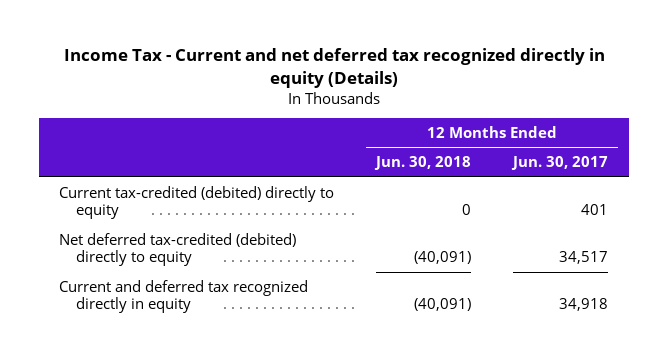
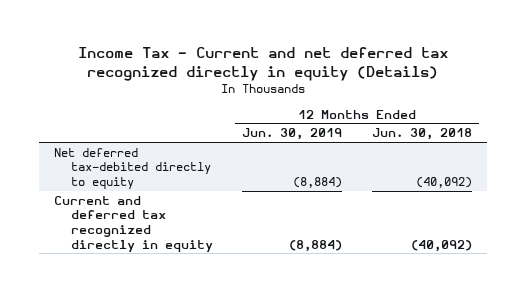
- | 12 Months Ended Jun. 30, 2018 | 12 Months Ended Jun. 30, 2017
+ | 12 Months Ended Jun. 30, 2019 | 12 Months Ended Jun. 30, 2018
- Current tax-credited (debited) directly to equity | 0 | 401
- Net deferred tax-credited (debited) directly to equity | (40,091) | 34,517
- Current and deferred tax recognized directly in equity | (40,091) | 34,918
+ Net deferred tax-debited directly to equity | (8,884) | (40,092)
+ Current and deferred tax recognized directly in equity | (8,884) | (40,092)

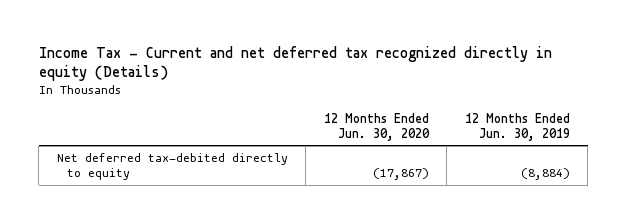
- | 12 Months Ended Jun. 30, 2019 | 12 Months Ended Jun. 30, 2018
+ | 12 Months Ended Jun. 30, 2020 | 12 Months Ended Jun. 30, 2019
- Current and deferred tax recognized directly in equity | (8,884) | (40,092)

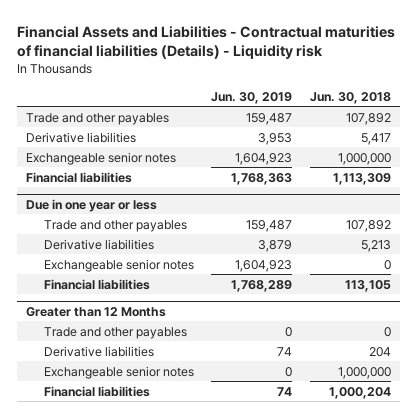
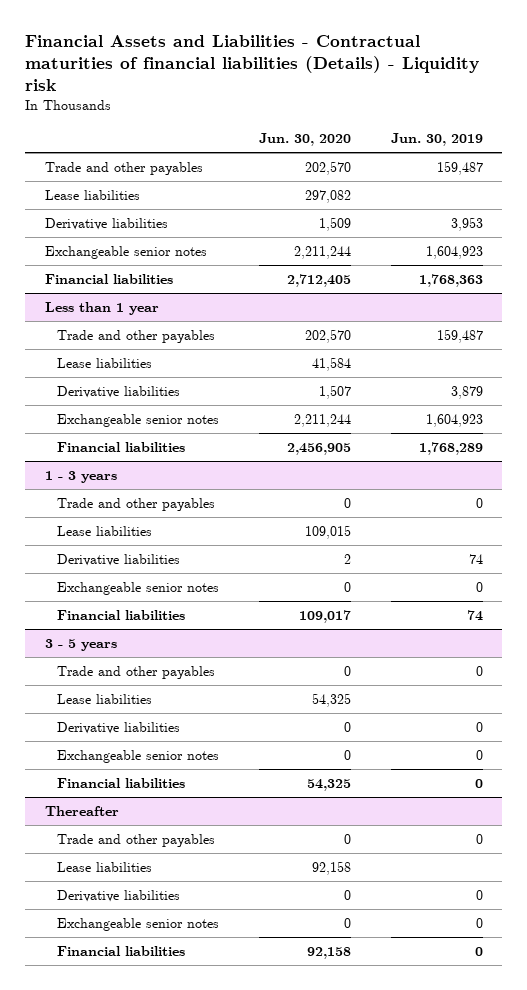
- | Jun. 30, 2019 | Jun. 30, 2018
+ | Jun. 30, 2020 | Jun. 30, 2019
+ Lease liabilities | 297,082 |
- Due in one year or less
+ Less than 1 year
+ Lease liabilities | 41,584 |
- Greater than 12 Months
+ 1 - 3 years
+ Lease liabilities | 109,015 |
+ 3 - 5 years
+ Trade and other payables | 0 | 0
+ Lease liabilities | 54,325 |
+ Derivative liabilities | 0 | 0
+ Exchangeable senior notes | 0 | 0
+ Financial liabilities | 54,325 | 0
+ Thereafter
+ Trade and other payables | 0 | 0
+ Lease liabilities | 92,158 |
+ Derivative liabilities | 0 | 0
+ Exchangeable senior notes | 0 | 0
+ Financial liabilities | 92,158 | 0

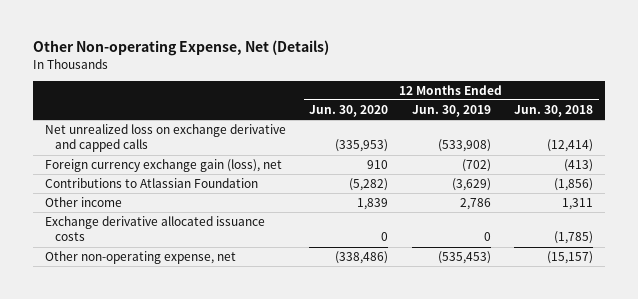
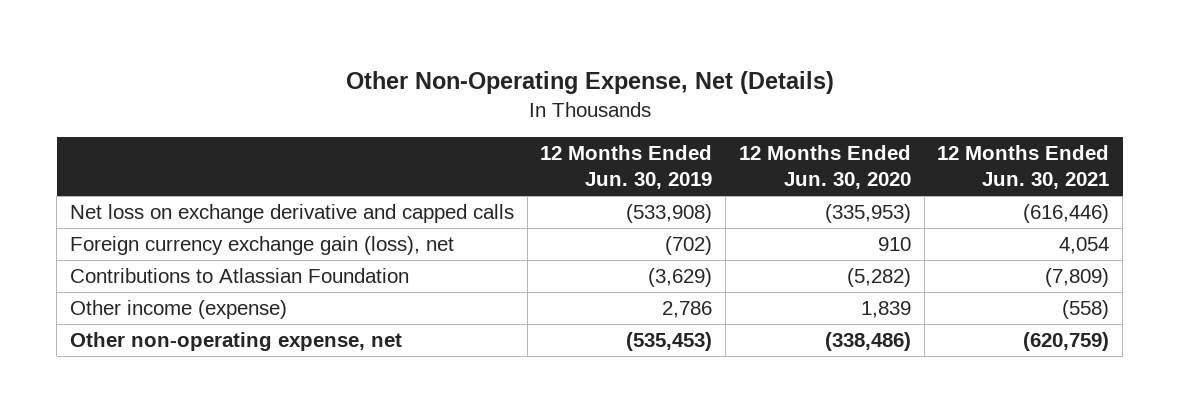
- Other Non-operating Expense, Net (Details)
+ Other Non-Operating Expense, Net (Details)
- | 12 Months Ended Jun. 30, 2020 | 12 Months Ended Jun. 30, 2019 | 12 Months Ended Jun. 30, 2018
+ | 12 Months Ended Jun. 30, 2019 | 12 Months Ended Jun. 30, 2020 | 12 Months Ended Jun. 30, 2021
- Net unrealized loss on exchange derivative and capped calls | (335,953) | (533,908) | (12,414)
+ Net loss on exchange derivative and capped calls | (533,908) | (335,953) | (616,446)
- Other income | 1,839 | 2,786 | 1,311
- Exchange derivative allocated issuance costs | 0 | 0 | (1,785)
+ Other income (expense) | 2,786 | 1,839 | (558)

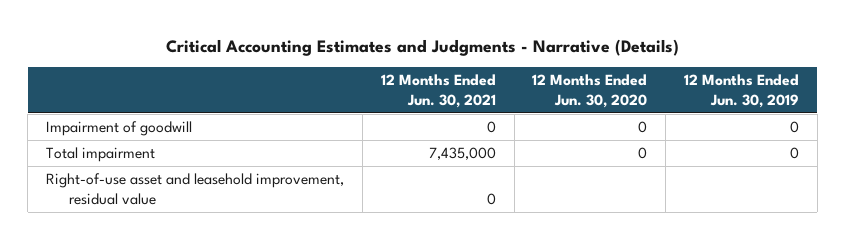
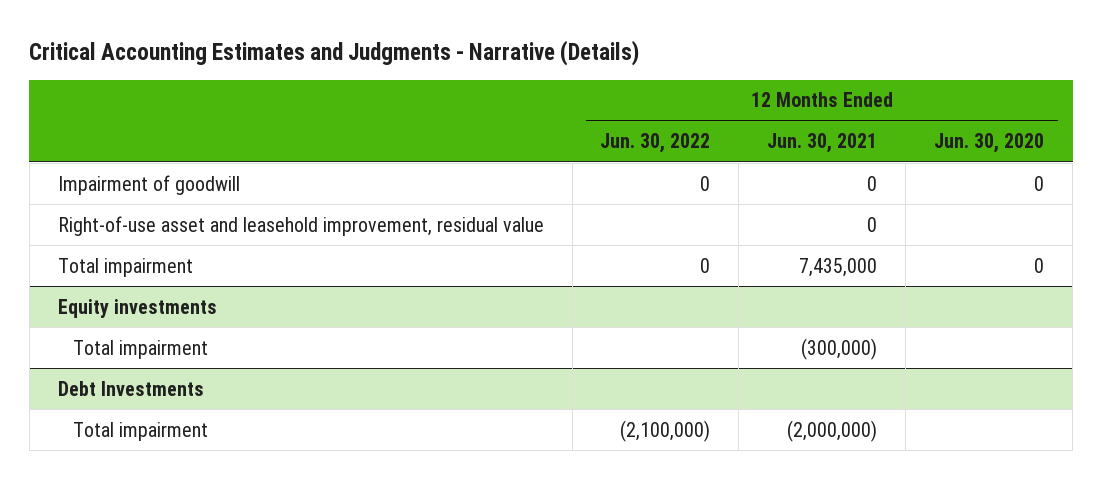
- | 12 Months Ended Jun. 30, 2021 | 12 Months Ended Jun. 30, 2020 | 12 Months Ended Jun. 30, 2019
+ | 12 Months Ended Jun. 30, 2022 | 12 Months Ended Jun. 30, 2021 | 12 Months Ended Jun. 30, 2020
moved down: Total impairment | 0 | 7,435,000 | 0
+ Equity investments
+ Total impairment | | (300,000) |
+ Debt Investments
+ Total impairment | (2,100,000) | (2,000,000) |

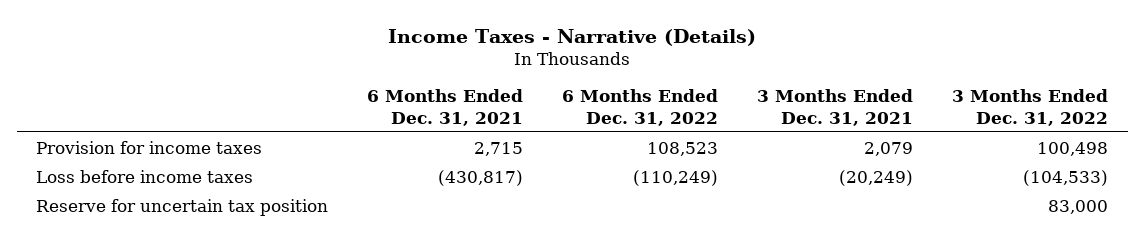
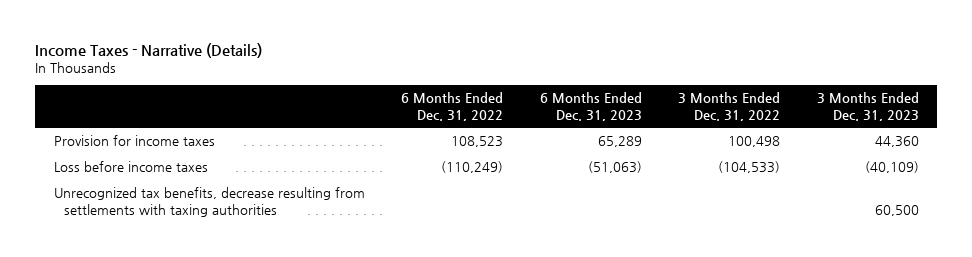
- | 6 Months Ended Dec. 31, 2021 | 6 Months Ended Dec. 31, 2022 | 3 Months Ended Dec. 31, 2021 | 3 Months Ended Dec. 31, 2022
+ | 6 Months Ended Dec. 31, 2022 | 6 Months Ended Dec. 31, 2023 | 3 Months Ended Dec. 31, 2022 | 3 Months Ended Dec. 31, 2023
- Reserve for uncertain tax position | | | | 83,000
+ Unrecognized tax benefits, decrease resulting from settlements with taxing authorities | | | | 60,500

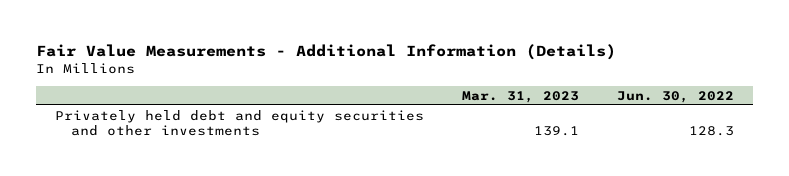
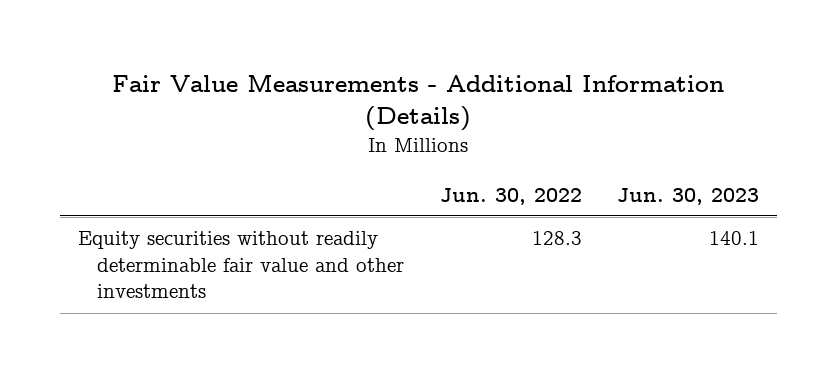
- | Mar. 31, 2023 | Jun. 30, 2022
+ | Jun. 30, 2022 | Jun. 30, 2023
- Privately held debt and equity securities and other investments | 139.1 | 128.3
+ Equity securities without readily determinable fair value and other investments | 128.3 | 140.1

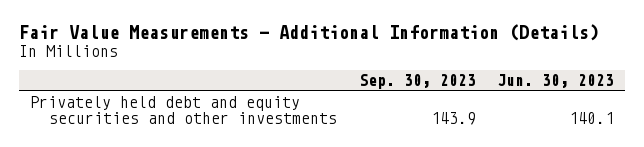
- | Jun. 30, 2022 | Jun. 30, 2023
+ | Sep. 30, 2023 | Jun. 30, 2023
- Equity securities without readily determinable fair value and other investments | 128.3 | 140.1
+ Privately held debt and equity securities and other investments | 143.9 | 140.1

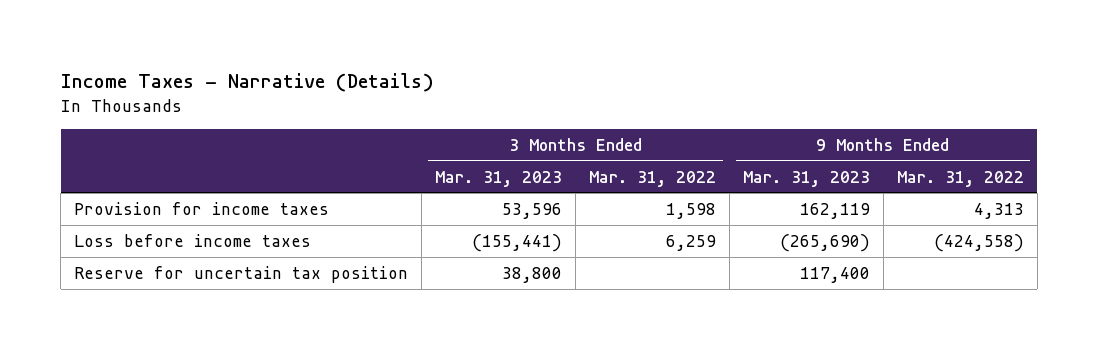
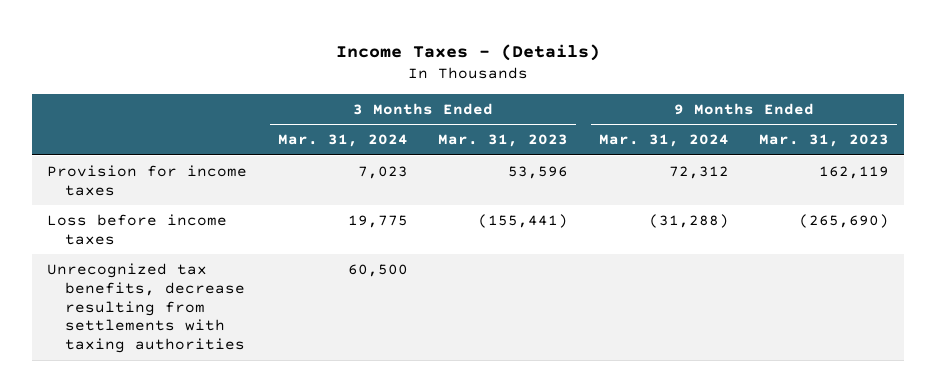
- Income Taxes - Narrative (Details)
+ Income Taxes - (Details)
- | 3 Months Ended Mar. 31, 2023 | 3 Months Ended Mar. 31, 2022 | 9 Months Ended Mar. 31, 2023 | 9 Months Ended Mar. 31, 2022
+ | 3 Months Ended Mar. 31, 2024 | 3 Months Ended Mar. 31, 2023 | 9 Months Ended Mar. 31, 2024 | 9 Months Ended Mar. 31, 2023
- Reserve for uncertain tax position | 38,800 | | 117,400 |
+ Unrecognized tax benefits, decrease resulting from settlements with taxing authorities | 60,500 | | |

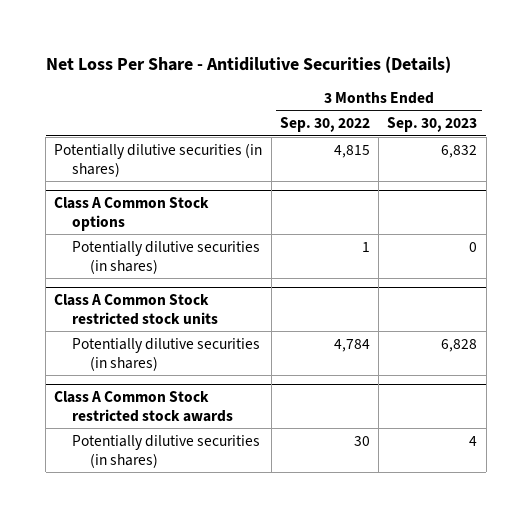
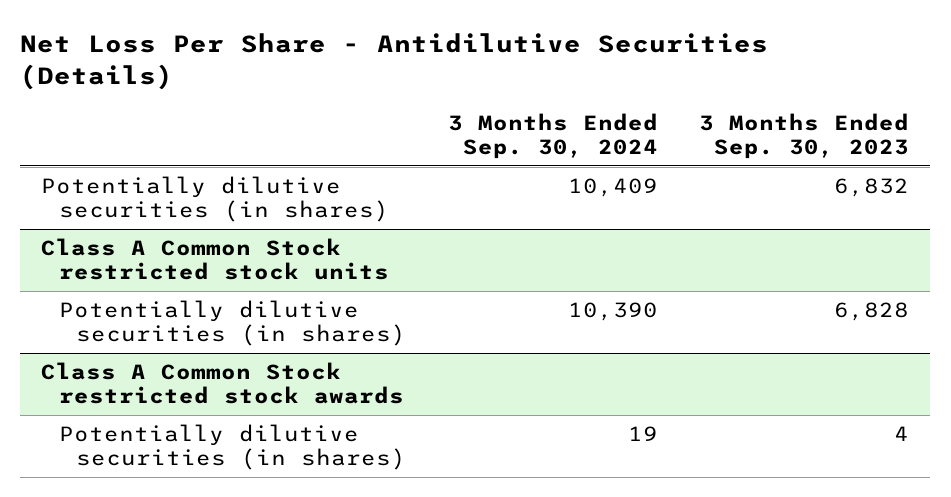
- | 3 Months Ended Sep. 30, 2022 | 3 Months Ended Sep. 30, 2023
+ | 3 Months Ended Sep. 30, 2024 | 3 Months Ended Sep. 30, 2023
- Class A Common Stock options
- Potentially dilutive securities (in shares) | 1 | 0

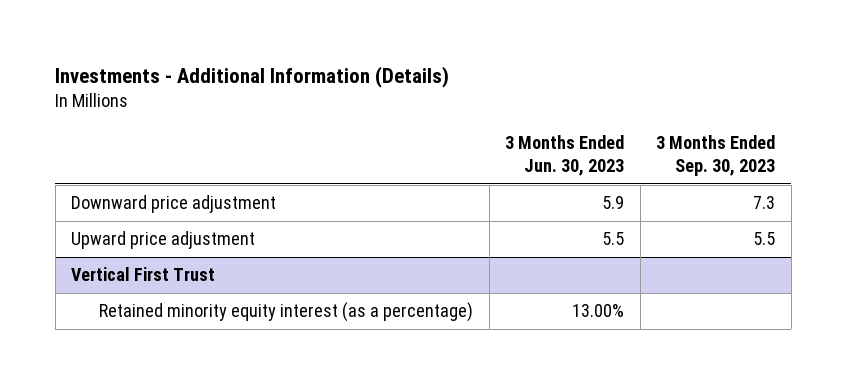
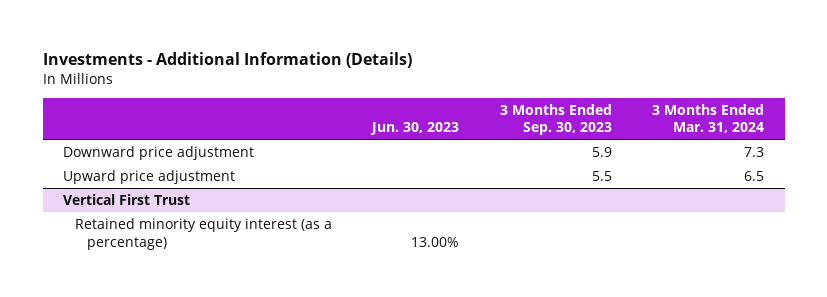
- | 3 Months Ended Jun. 30, 2023 | 3 Months Ended Sep. 30, 2023
+ | Jun. 30, 2023 | 3 Months Ended Sep. 30, 2023 | 3 Months Ended Mar. 31, 2024
- Downward price adjustment | 5.9 | 7.3
+ Downward price adjustment | | 5.9 | 7.3

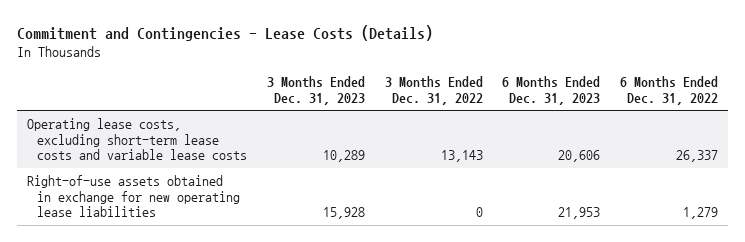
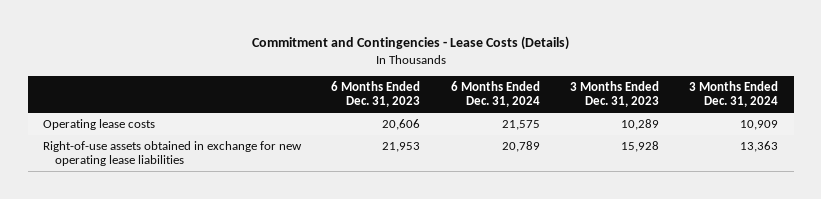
- | 3 Months Ended Dec. 31, 2023 | 3 Months Ended Dec. 31, 2022 | 6 Months Ended Dec. 31, 2023 | 6 Months Ended Dec. 31, 2022
+ | 6 Months Ended Dec. 31, 2023 | 6 Months Ended Dec. 31, 2024 | 3 Months Ended Dec. 31, 2023 | 3 Months Ended Dec. 31, 2024
- Operating lease costs, excluding short-term lease costs and variable lease costs | 10,289 | 13,143 | 20,606 | 26,337
+ Operating lease costs | 20,606 | 21,575 | 10,289 | 10,909

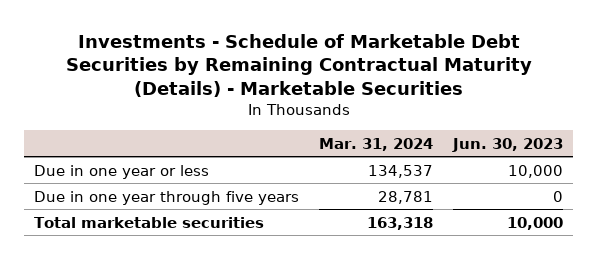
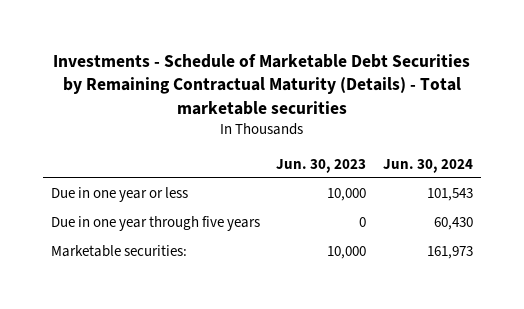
- Investments - Schedule of Marketable Debt Securities by Remaining Contractual Maturity (Details) - Marketable Securities
+ Investments - Schedule of Marketable Debt Securities by Remaining Contractual Maturity (Details) - Total marketable securities
- | Mar. 31, 2024 | Jun. 30, 2023
+ | Jun. 30, 2023 | Jun. 30, 2024
- Total marketable securities | 163,318 | 10,000
+ Marketable securities: | 10,000 | 161,973

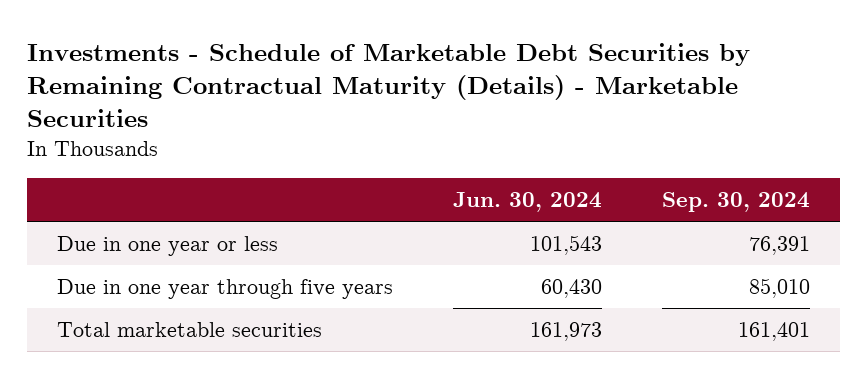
- Investments - Schedule of Marketable Debt Securities by Remaining Contractual Maturity (Details) - Total marketable securities
+ Investments - Schedule of Marketable Debt Securities by Remaining Contractual Maturity (Details) - Marketable Securities
- | Jun. 30, 2023 | Jun. 30, 2024
+ | Jun. 30, 2024 | Sep. 30, 2024
- Marketable securities: | 10,000 | 161,973
+ Total marketable securities | 161,973 | 161,401

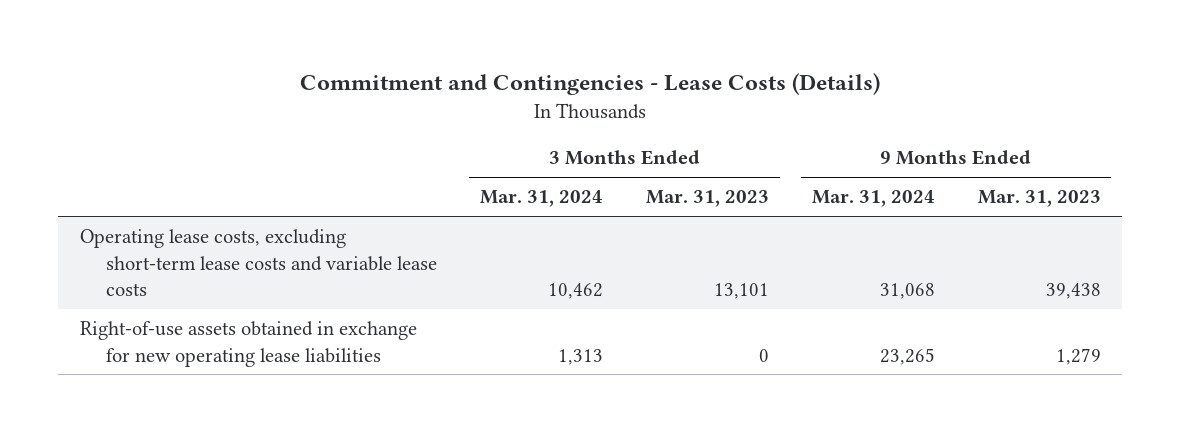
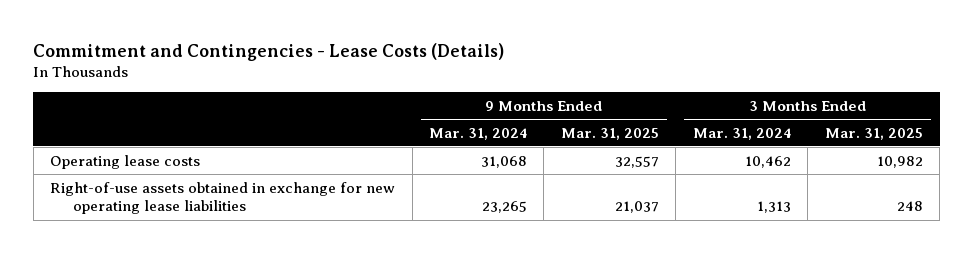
- | 3 Months Ended Mar. 31, 2024 | 3 Months Ended Mar. 31, 2023 | 9 Months Ended Mar. 31, 2024 | 9 Months Ended Mar. 31, 2023
+ | 9 Months Ended Mar. 31, 2024 | 9 Months Ended Mar. 31, 2025 | 3 Months Ended Mar. 31, 2024 | 3 Months Ended Mar. 31, 2025
- Operating lease costs, excluding short-term lease costs and variable lease costs | 10,462 | 13,101 | 31,068 | 39,438
+ Operating lease costs | 31,068 | 32,557 | 10,462 | 10,982

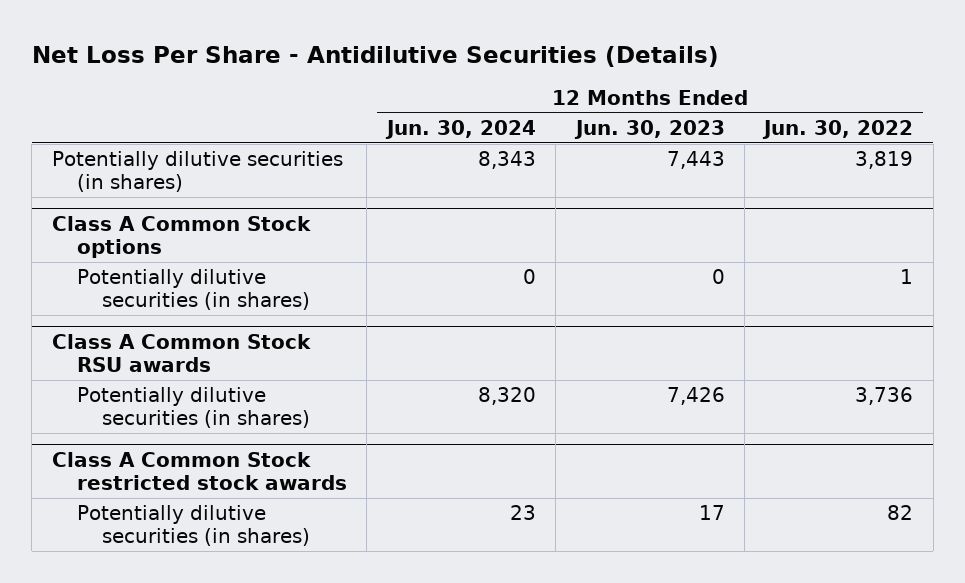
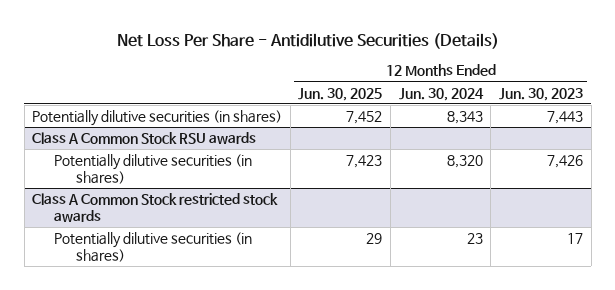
- | 12 Months Ended Jun. 30, 2024 | 12 Months Ended Jun. 30, 2023 | 12 Months Ended Jun. 30, 2022
+ | 12 Months Ended Jun. 30, 2025 | 12 Months Ended Jun. 30, 2024 | 12 Months Ended Jun. 30, 2023
- Class A Common Stock options
- Potentially dilutive securities (in shares) | 0 | 0 | 1

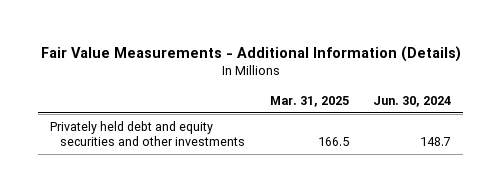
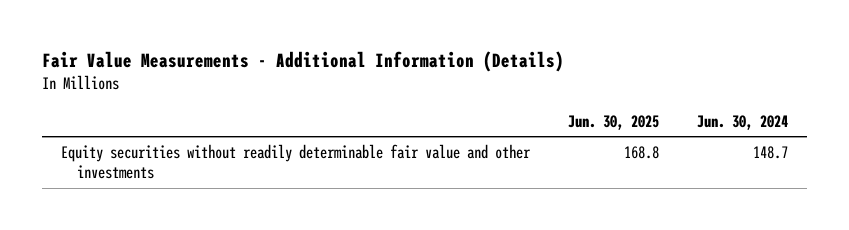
- | Mar. 31, 2025 | Jun. 30, 2024
+ | Jun. 30, 2025 | Jun. 30, 2024
- Privately held debt and equity securities and other investments | 166.5 | 148.7
+ Equity securities without readily determinable fair value and other investments | 168.8 | 148.7

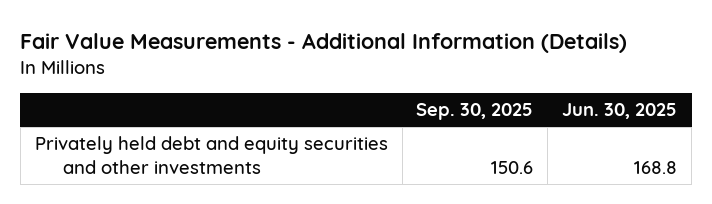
- | Jun. 30, 2025 | Jun. 30, 2024
+ | Sep. 30, 2025 | Jun. 30, 2025
- Equity securities without readily determinable fair value and other investments | 168.8 | 148.7
+ Privately held debt and equity securities and other investments | 150.6 | 168.8

